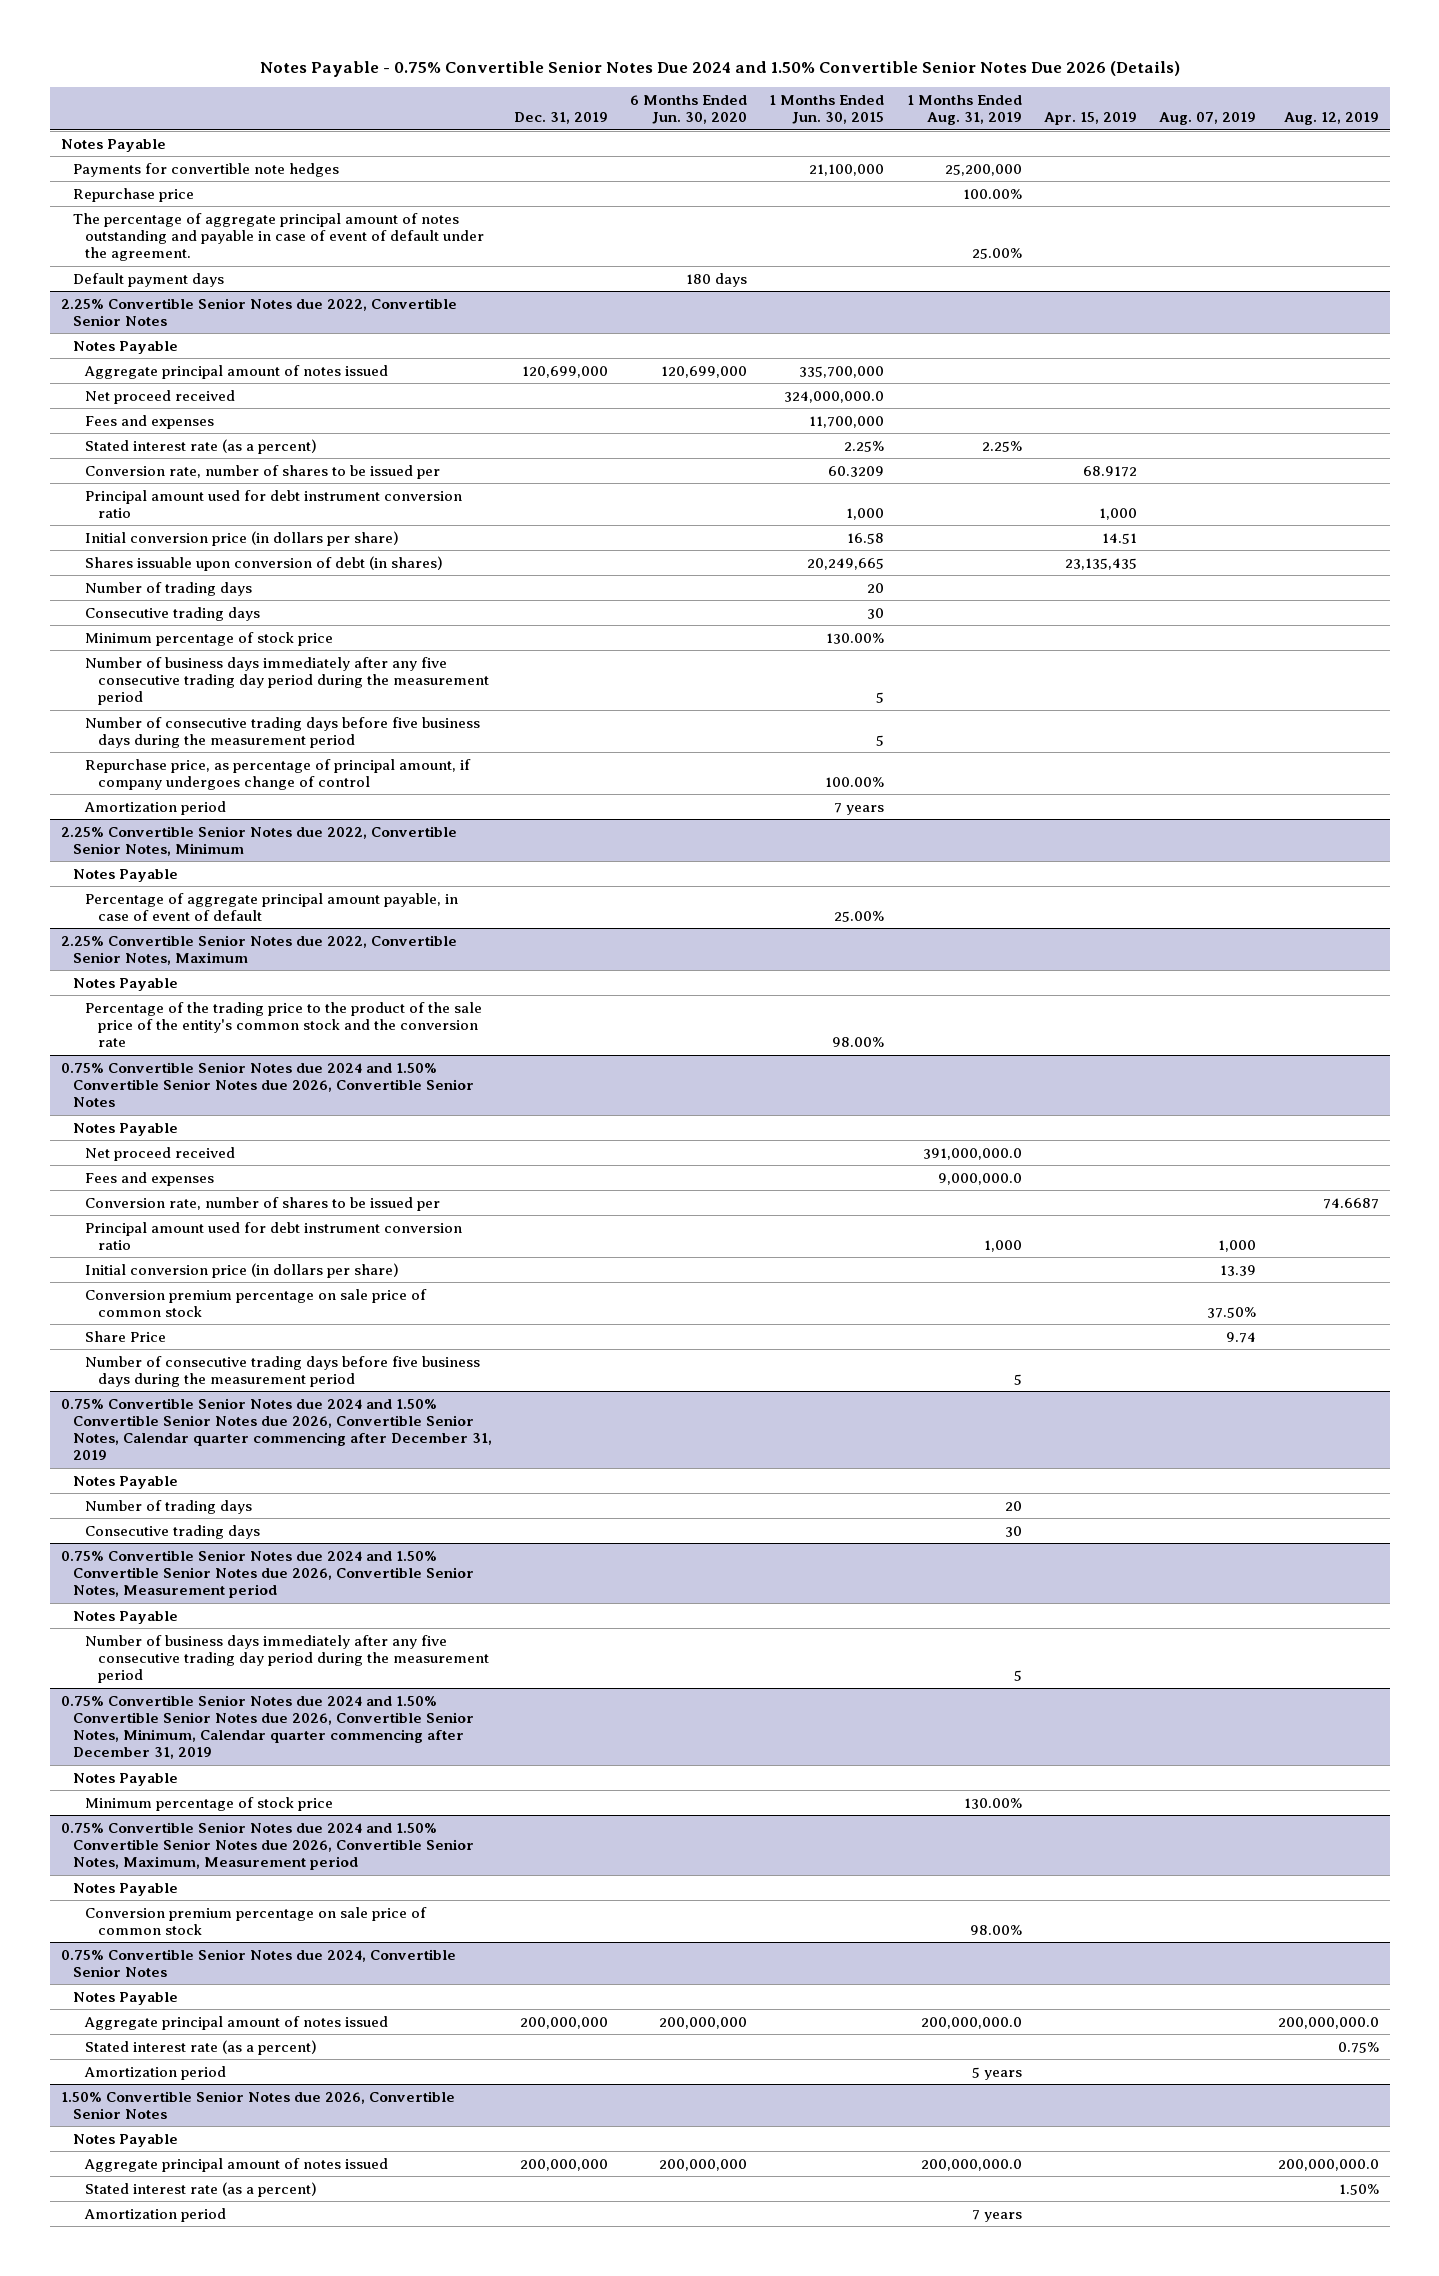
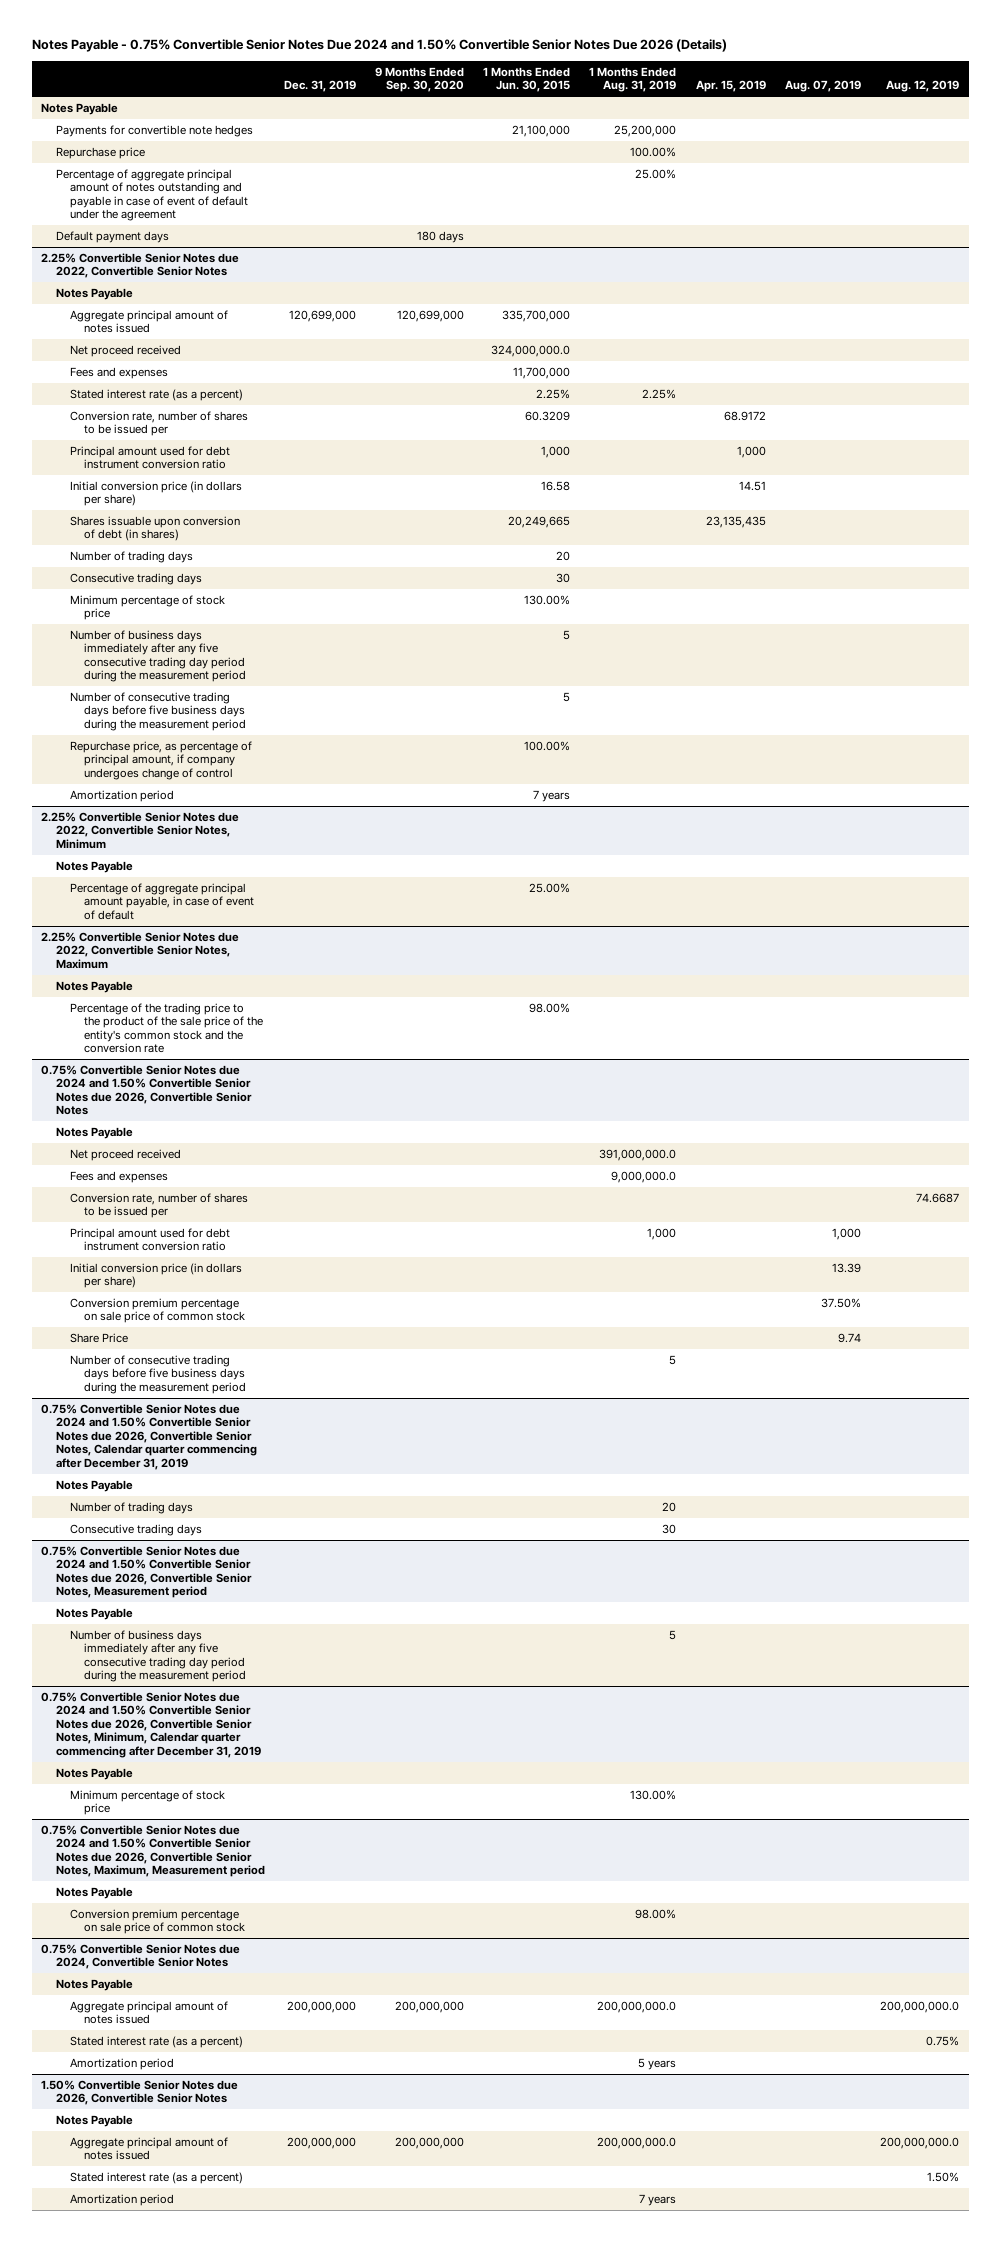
- | Dec. 31, 2019 | 6 Months Ended Jun. 30, 2020 | 1 Months Ended Jun. 30, 2015 | 1 Months Ended Aug. 31, 2019 | Apr. 15, 2019 | Aug. 07, 2019 | Aug. 12, 2019
+ | Dec. 31, 2019 | 9 Months Ended Sep. 30, 2020 | 1 Months Ended Jun. 30, 2015 | 1 Months Ended Aug. 31, 2019 | Apr. 15, 2019 | Aug. 07, 2019 | Aug. 12, 2019
- The percentage of aggregate principal amount of notes outstanding and payable in case of event of default under the agreement. | | | | 25.00% | | |
+ Percentage of aggregate principal amount of notes outstanding and payable in case of event of default under the agreement | | | | 25.00% | | |

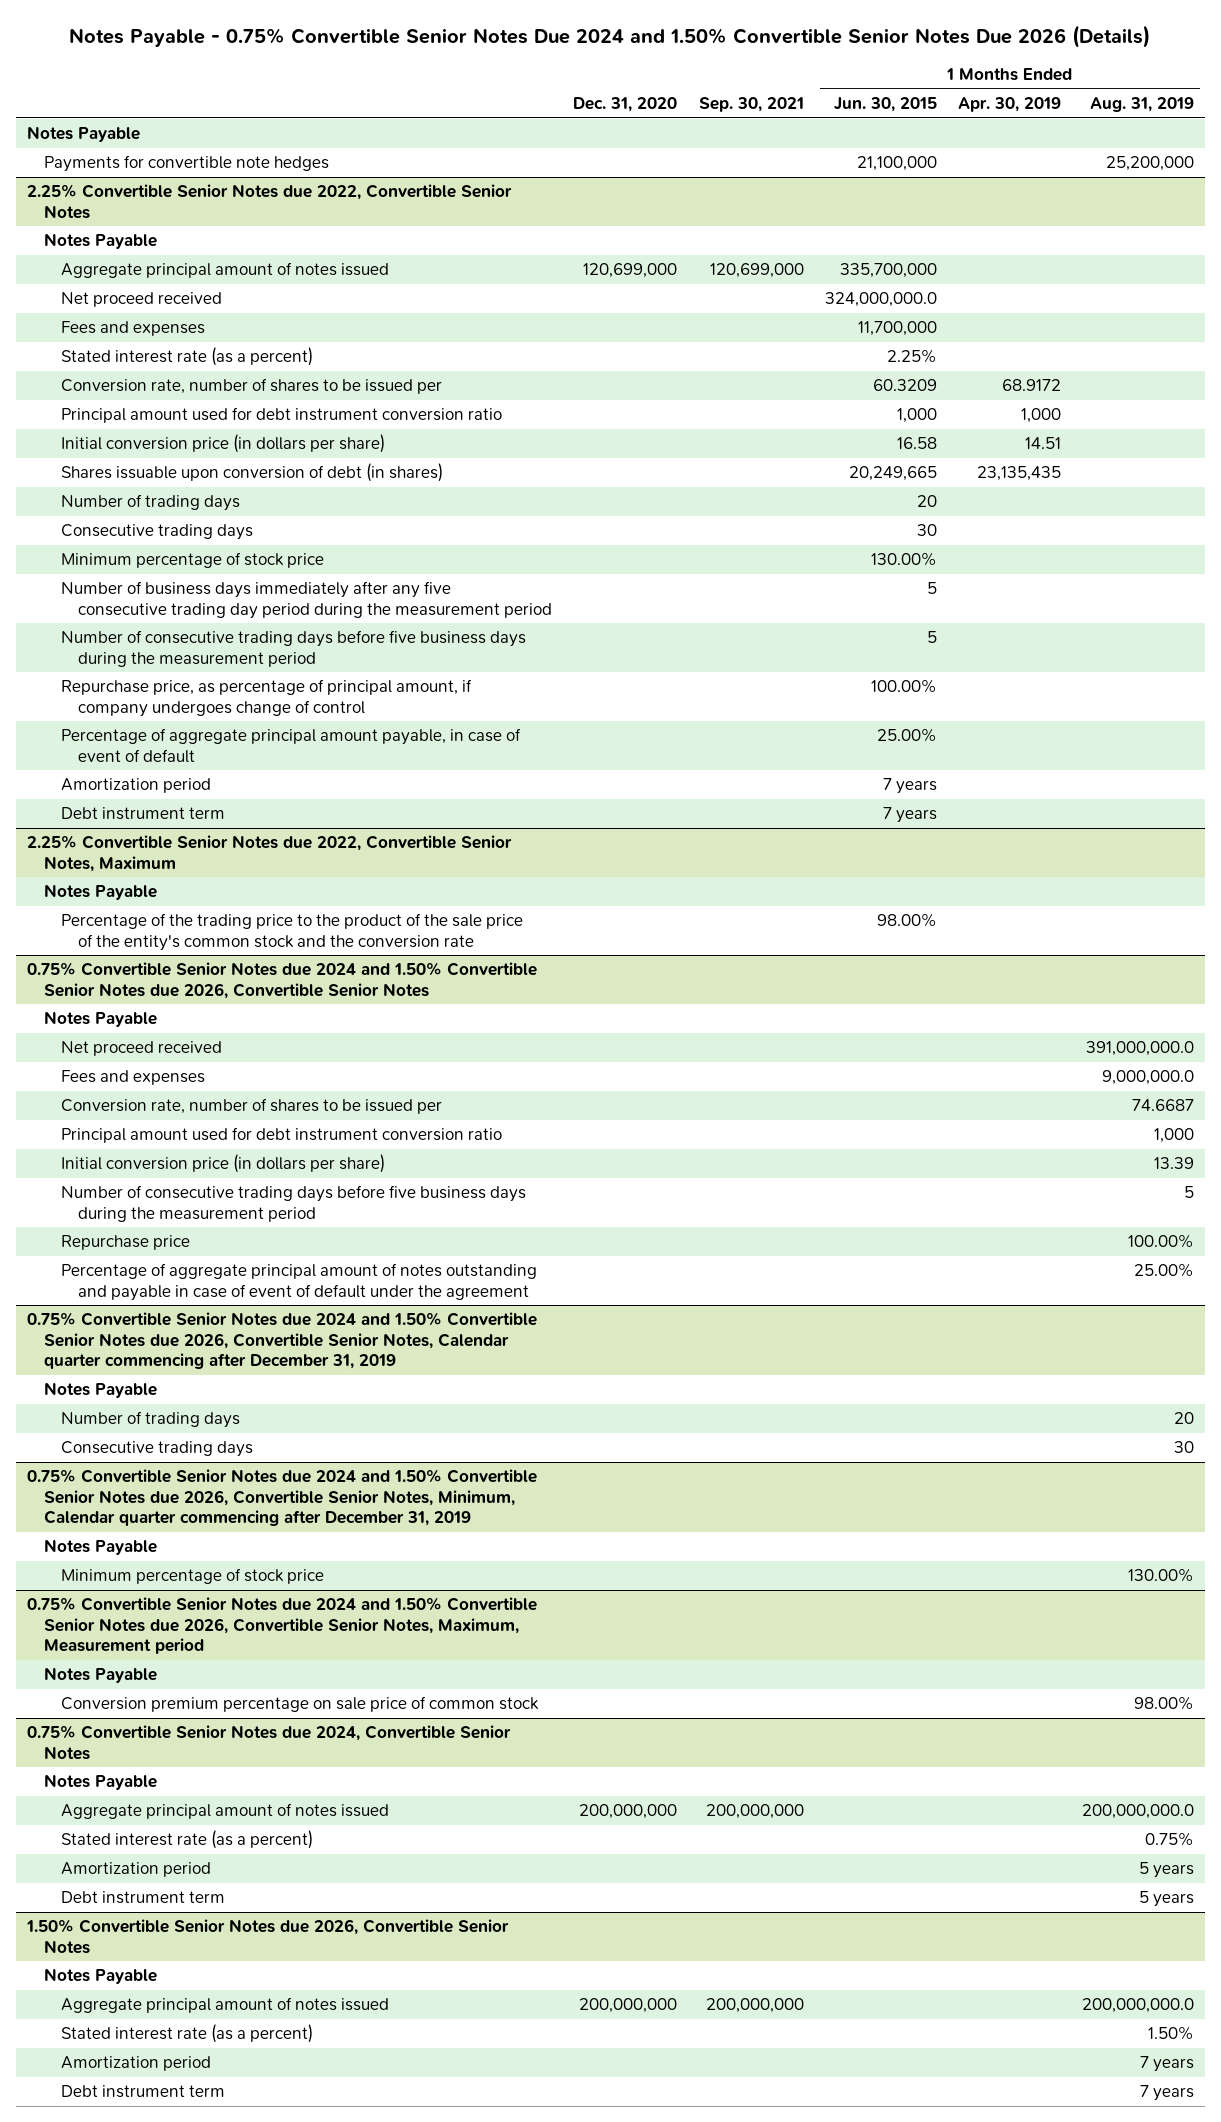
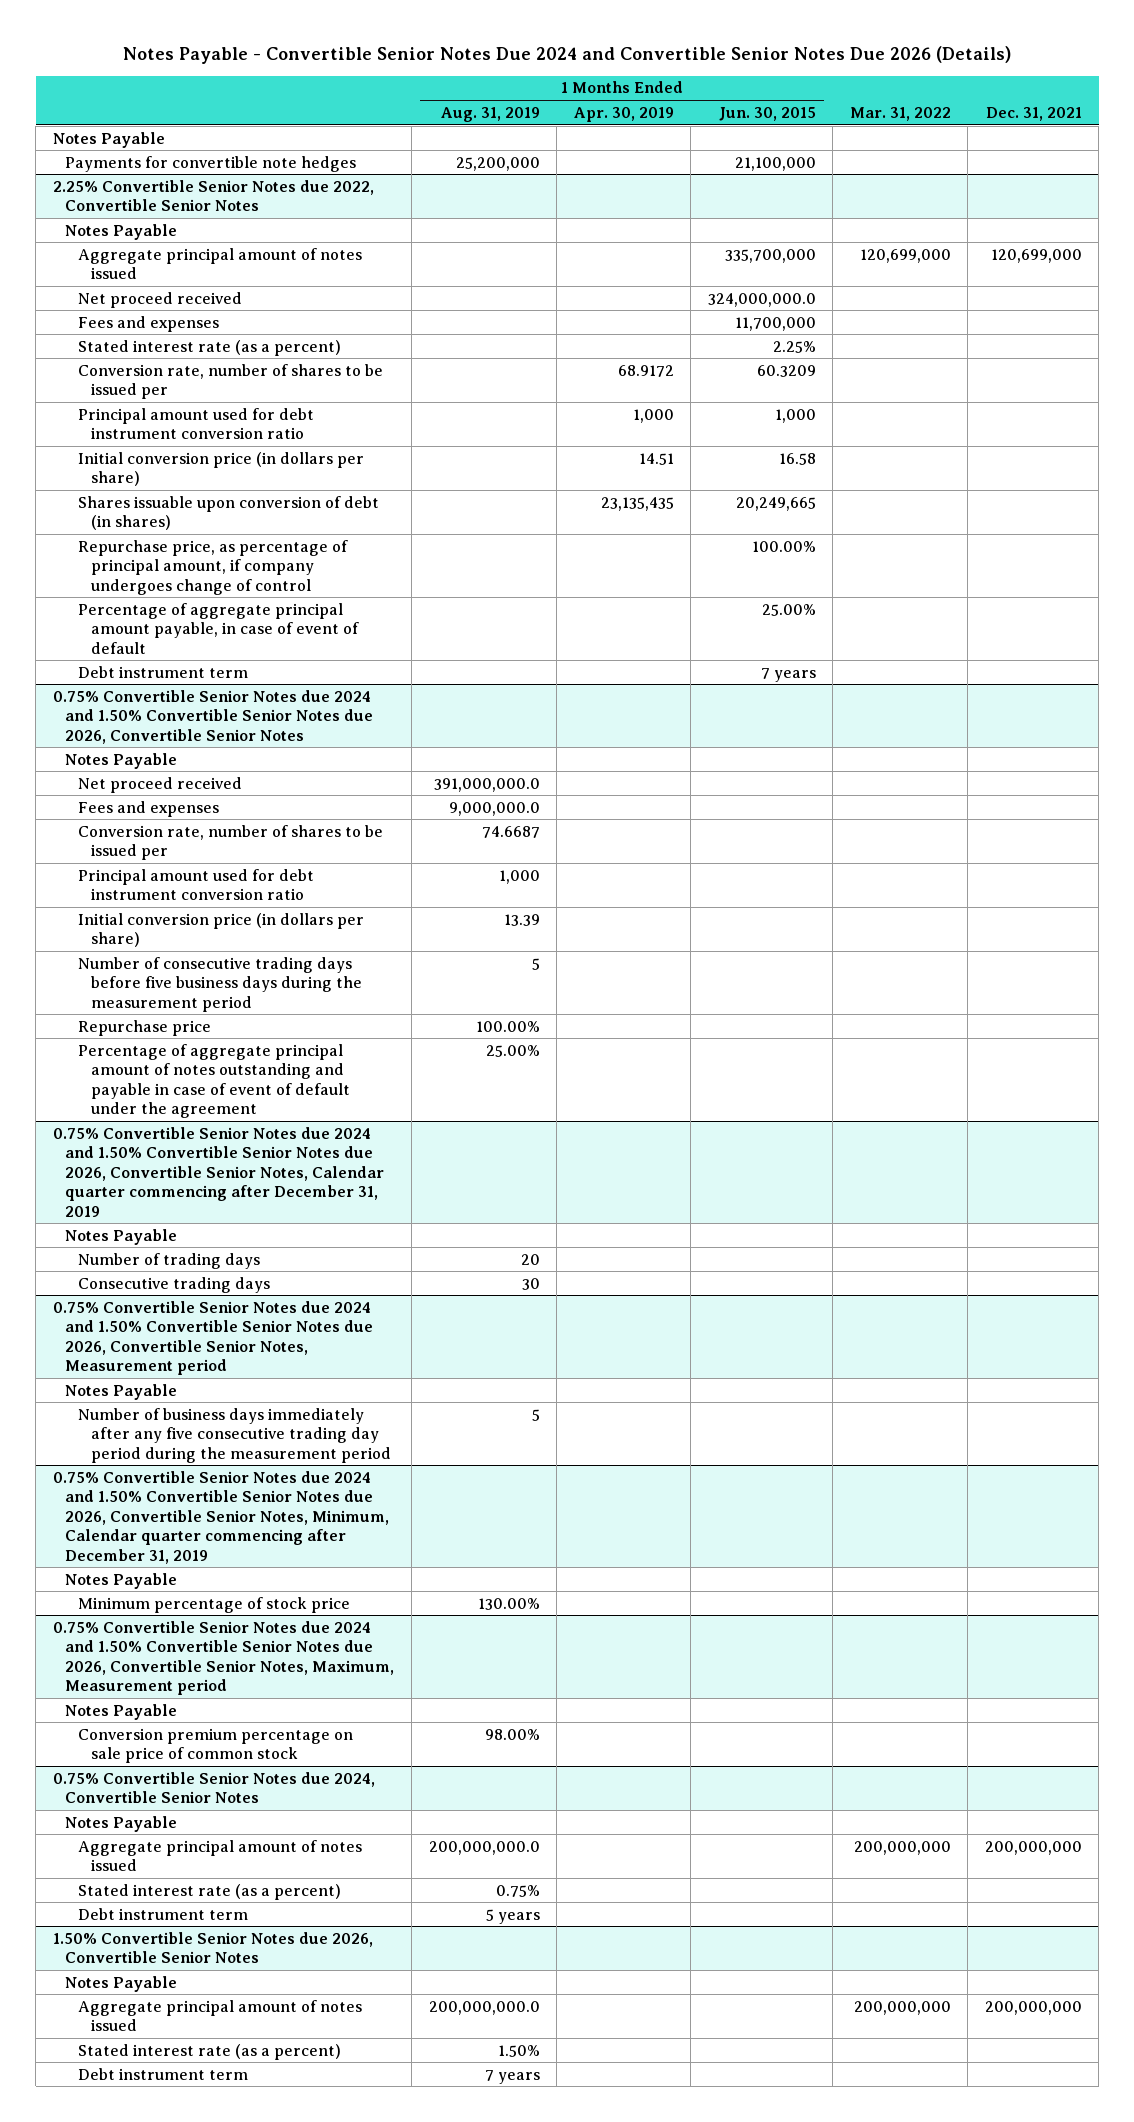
- Notes Payable - 0.75% Convertible Senior Notes Due 2024 and 1.50% Convertible Senior Notes Due 2026 (Details)
+ Notes Payable - Convertible Senior Notes Due 2024 and Convertible Senior Notes Due 2026 (Details)
- | Dec. 31, 2020 | Sep. 30, 2021 | 1 Months Ended Jun. 30, 2015 | 1 Months Ended Apr. 30, 2019 | 1 Months Ended Aug. 31, 2019
+ | 1 Months Ended Aug. 31, 2019 | 1 Months Ended Apr. 30, 2019 | 1 Months Ended Jun. 30, 2015 | Mar. 31, 2022 | Dec. 31, 2021
@ 2.25% Convertible Senior Notes due 2022, Convertible Senior Notes
- Number of trading days | | | 20 | |
- Consecutive trading days | | | 30 | |
- Minimum percentage of stock price | | | 130.00% | |
- Number of business days immediately after any five consecutive trading day period during the measurement period | | | 5 | |
- Number of consecutive trading days before five business days during the measurement period | | | 5 | |
- Amortization period | | | 7 years | |
- 2.25% Convertible Senior Notes due 2022, Convertible Senior Notes, Maximum
- Notes Payable
- Percentage of the trading price to the product of the sale price of the entity's common stock and the conversion rate | | | 98.00% | |
+ 0.75% Convertible Senior Notes due 2024 and 1.50% Convertible Senior Notes due 2026, Convertible Senior Notes, Measurement period
+ Notes Payable
+ Number of business days immediately after any five consecutive trading day period during the measurement period | 5 | | | |
@ 0.75% Convertible Senior Notes due 2024, Convertible Senior Notes
- Amortization period | | | | | 5 years
@ 1.50% Convertible Senior Notes due 2026, Convertible Senior Notes
- Amortization period | | | | | 7 years

